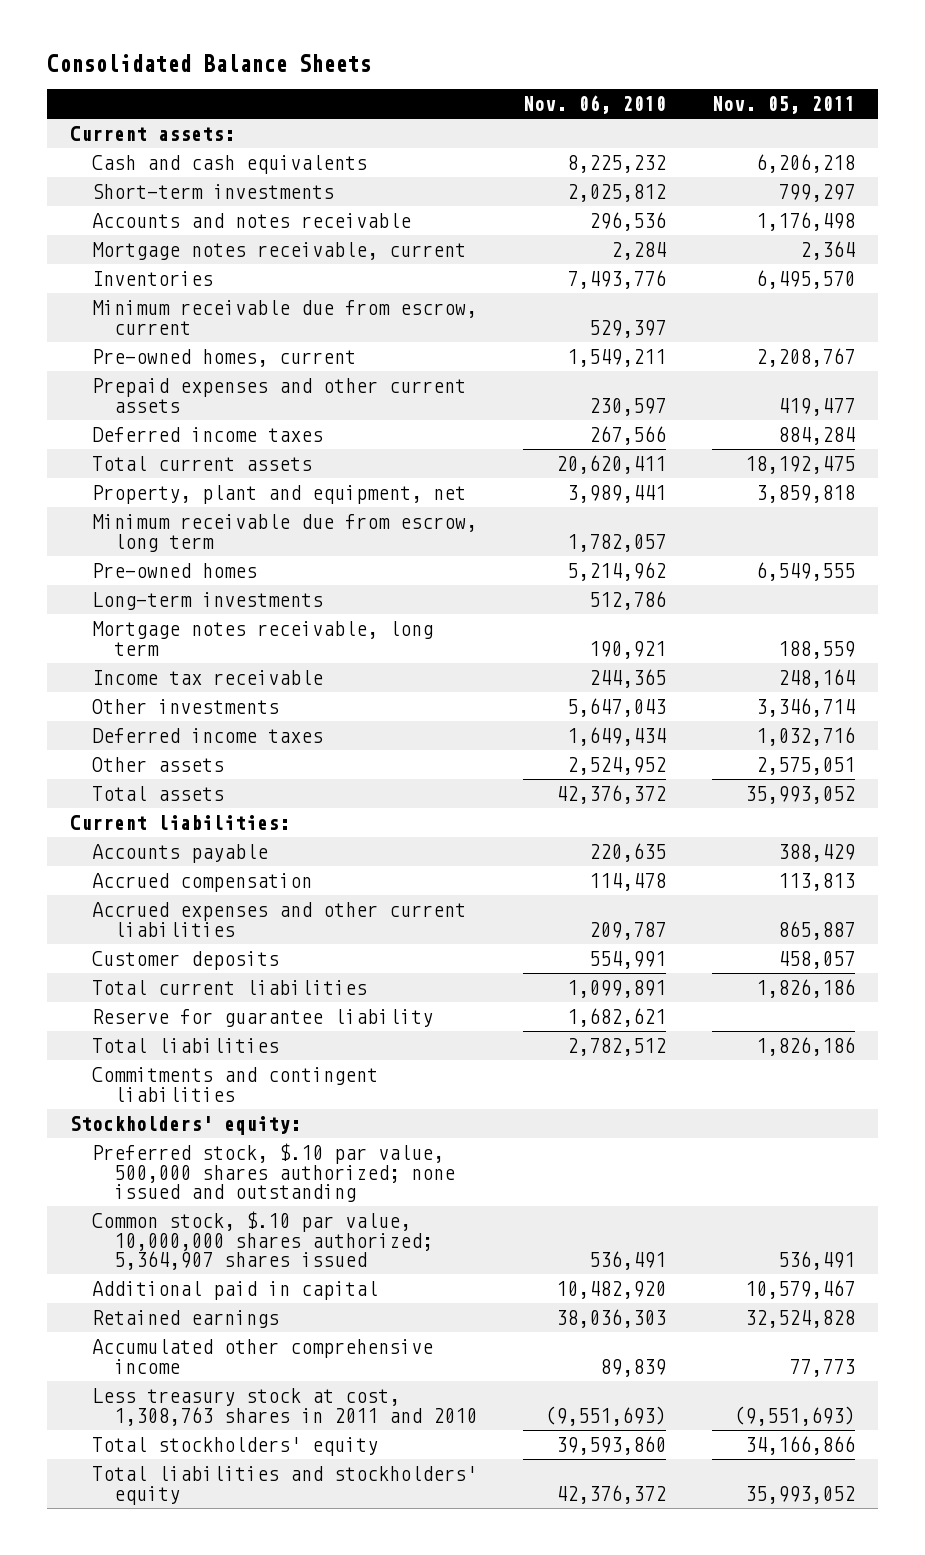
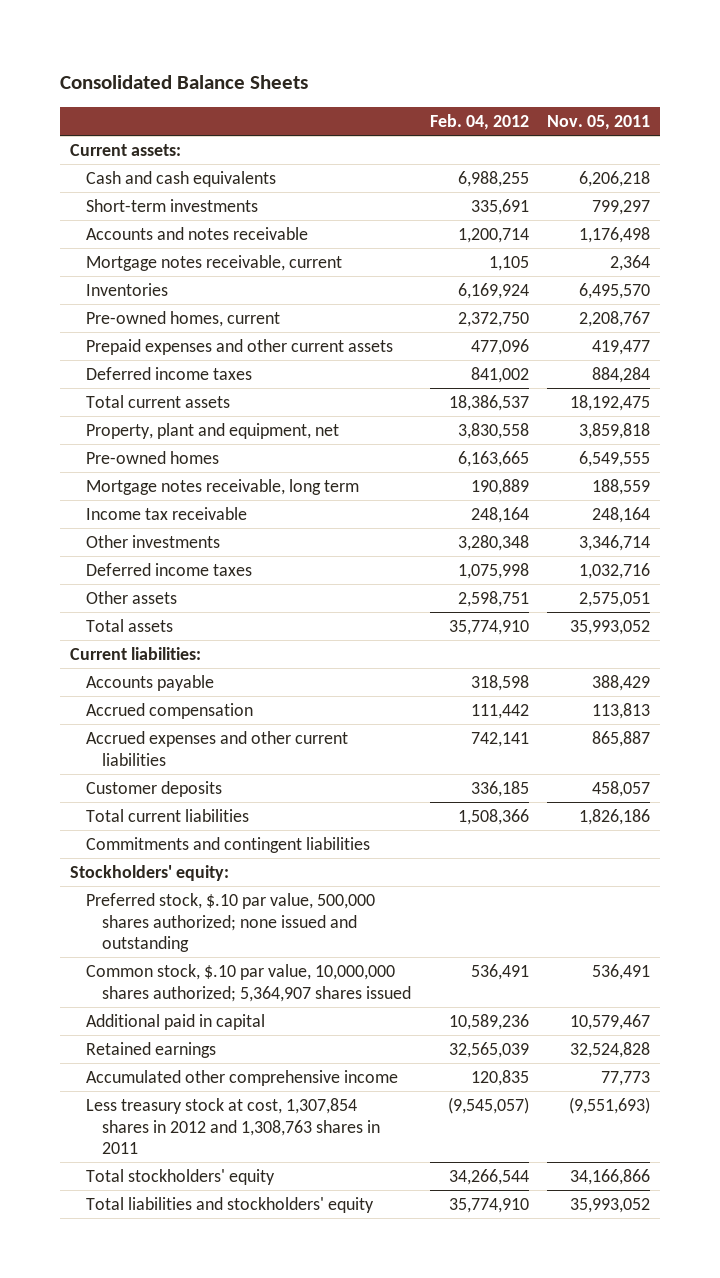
- | Nov. 06, 2010 | Nov. 05, 2011
+ | Feb. 04, 2012 | Nov. 05, 2011
- Minimum receivable due from escrow, current | 529,397 |
- Minimum receivable due from escrow, long term | 1,782,057 |
- Long-term investments | 512,786 |
- Reserve for guarantee liability | 1,682,621 |
- Total liabilities | 2,782,512 | 1,826,186
- Less treasury stock at cost, 1,308,763 shares in 2011 and 2010 | (9,551,693) | (9,551,693)
+ Less treasury stock at cost, 1,307,854 shares in 2012 and 1,308,763 shares in 2011 | (9,545,057) | (9,551,693)

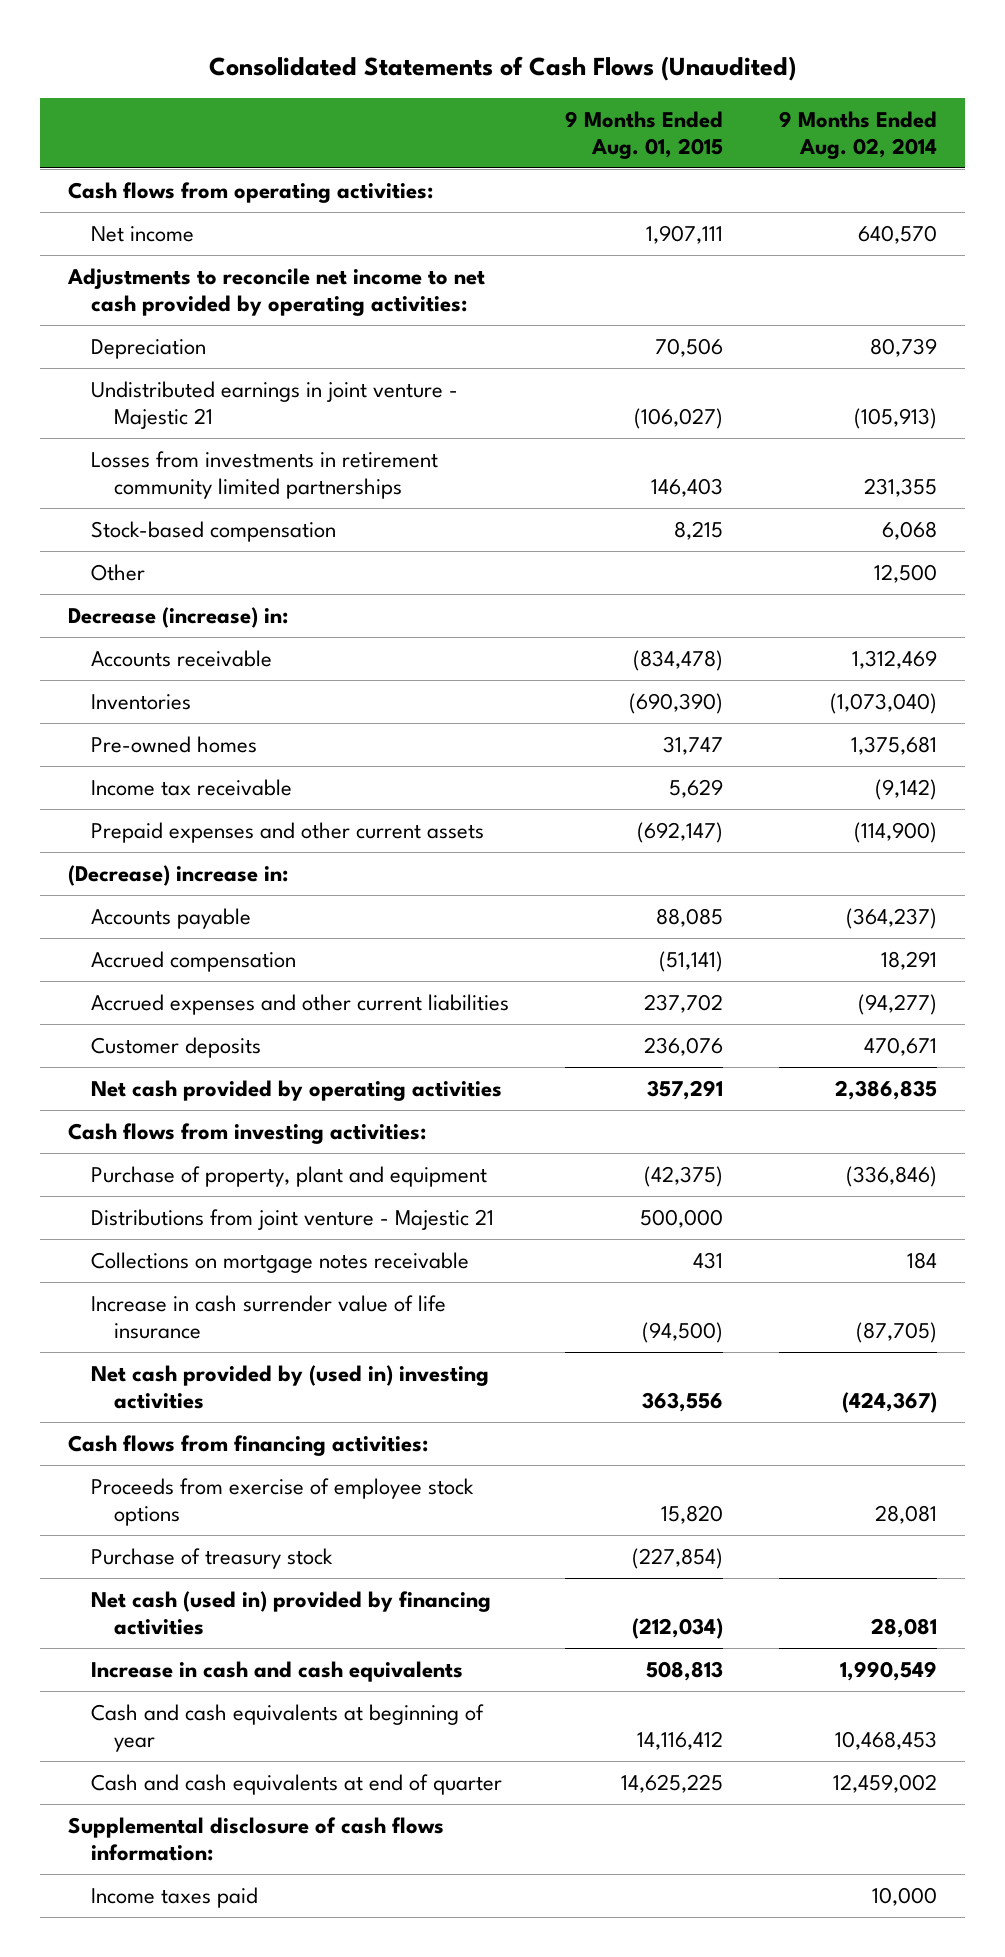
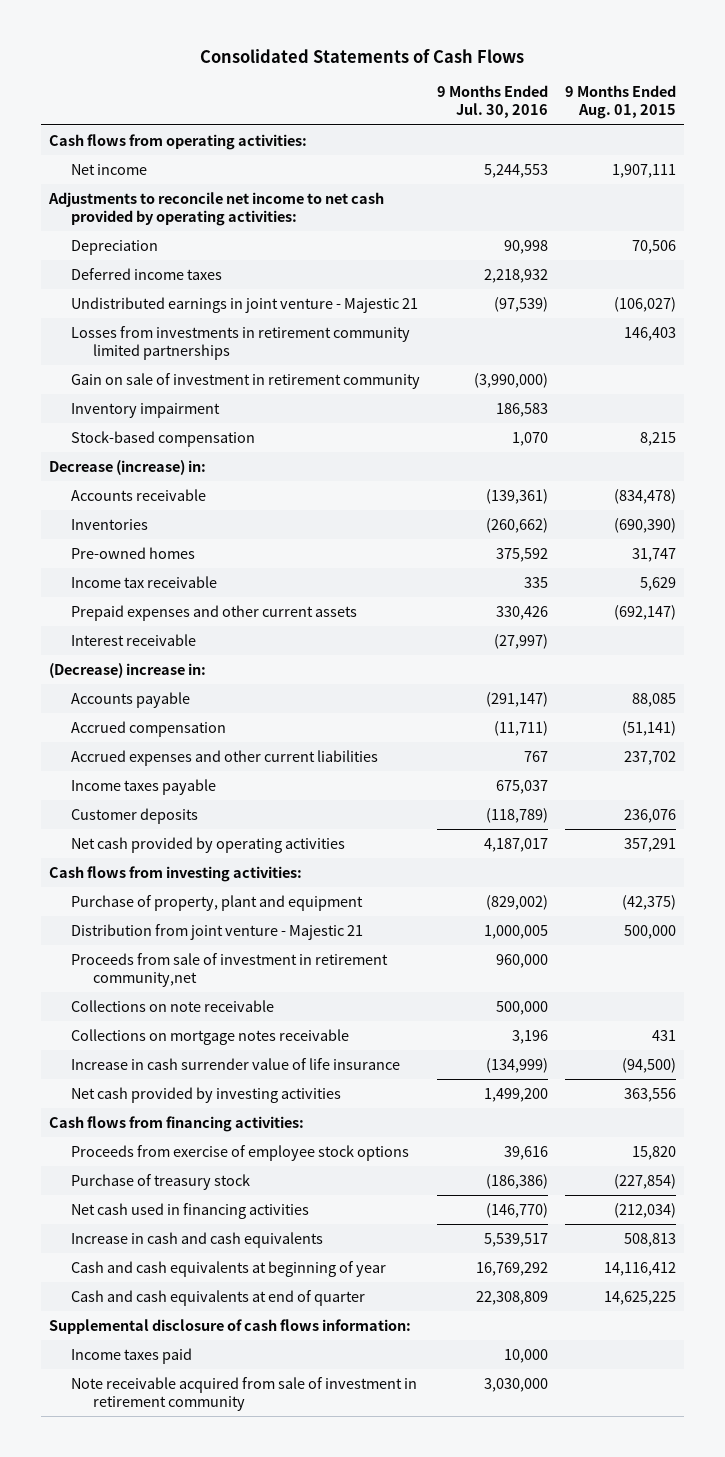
- Consolidated Statements of Cash Flows (Unaudited)
+ Consolidated Statements of Cash Flows
- | 9 Months Ended Aug. 01, 2015 | 9 Months Ended Aug. 02, 2014
+ | 9 Months Ended Jul. 30, 2016 | 9 Months Ended Aug. 01, 2015
+ Deferred income taxes | 2,218,932 |
+ Gain on sale of investment in retirement community | (3,990,000) |
+ Inventory impairment | 186,583 |
- Other | | 12,500
+ Interest receivable | (27,997) |
+ Income taxes payable | 675,037 |
- Distributions from joint venture - Majestic 21 | 500,000 |
+ Distribution from joint venture - Majestic 21 | 1,000,005 | 500,000
+ Proceeds from sale of investment in retirement community,net | 960,000 |
+ Collections on note receivable | 500,000 |
- Net cash provided by (used in) investing activities | 363,556 | (424,367)
+ Net cash provided by investing activities | 1,499,200 | 363,556
- Net cash (used in) provided by financing activities | (212,034) | 28,081
+ Net cash used in financing activities | (146,770) | (212,034)
+ Note receivable acquired from sale of investment in retirement community | 3,030,000 |

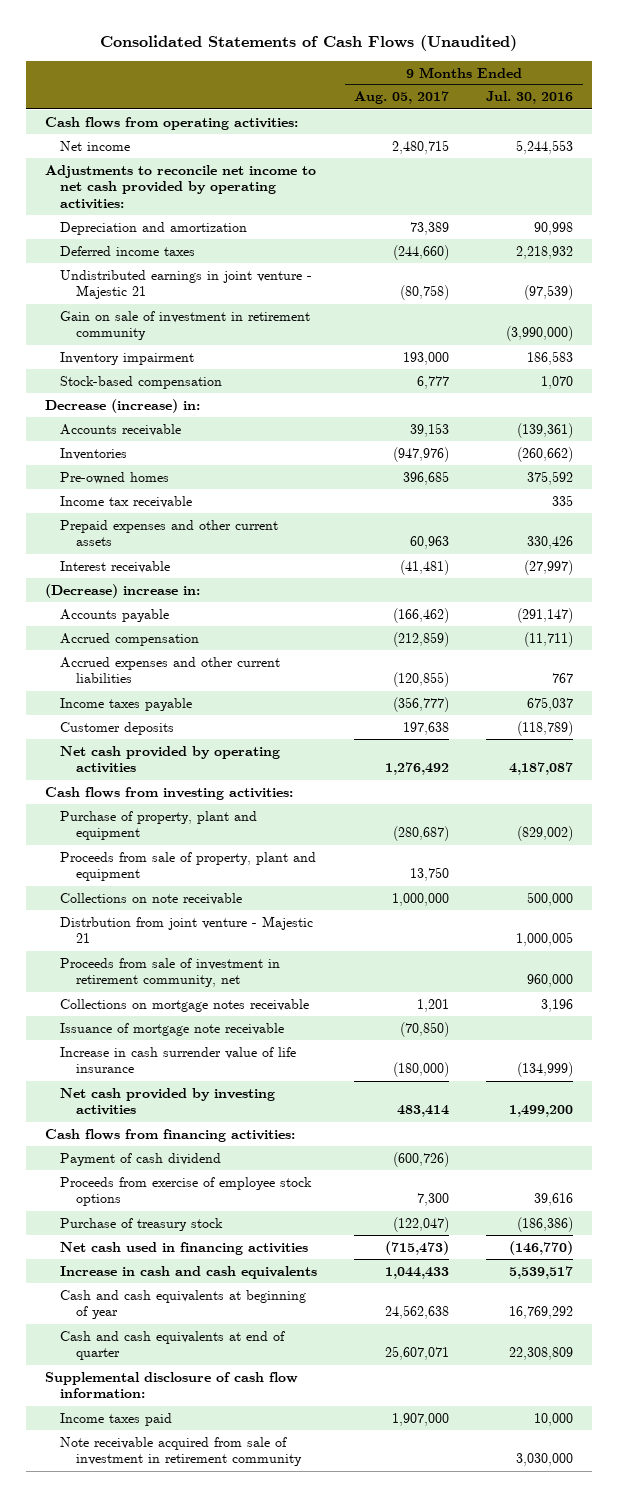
- Consolidated Statements of Cash Flows
+ Consolidated Statements of Cash Flows (Unaudited)
- | 9 Months Ended Jul. 30, 2016 | 9 Months Ended Aug. 01, 2015
+ | 9 Months Ended Aug. 05, 2017 | 9 Months Ended Jul. 30, 2016
- Depreciation | 90,998 | 70,506
+ Depreciation and amortization | 73,389 | 90,998
- Losses from investments in retirement community limited partnerships | | 146,403
- Net cash provided by operating activities | 4,187,017 | 357,291
+ Net cash provided by operating activities | 1,276,492 | 4,187,087
- Distribution from joint venture - Majestic 21 | 1,000,005 | 500,000
- Proceeds from sale of investment in retirement community,net | 960,000 |
+ Proceeds from sale of property, plant and equipment | 13,750 |
+ Distrbution from joint venture - Majestic 21 | | 1,000,005
+ Proceeds from sale of investment in retirement community, net | | 960,000
+ Issuance of mortgage note receivable | (70,850) |
+ Payment of cash dividend | (600,726) |
- Supplemental disclosure of cash flows information:
+ Supplemental disclosure of cash flow information:

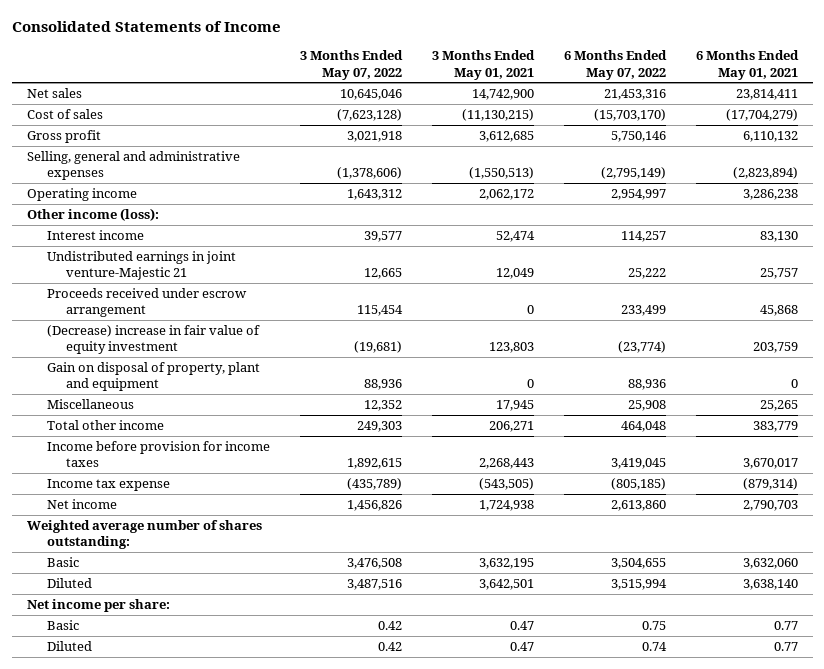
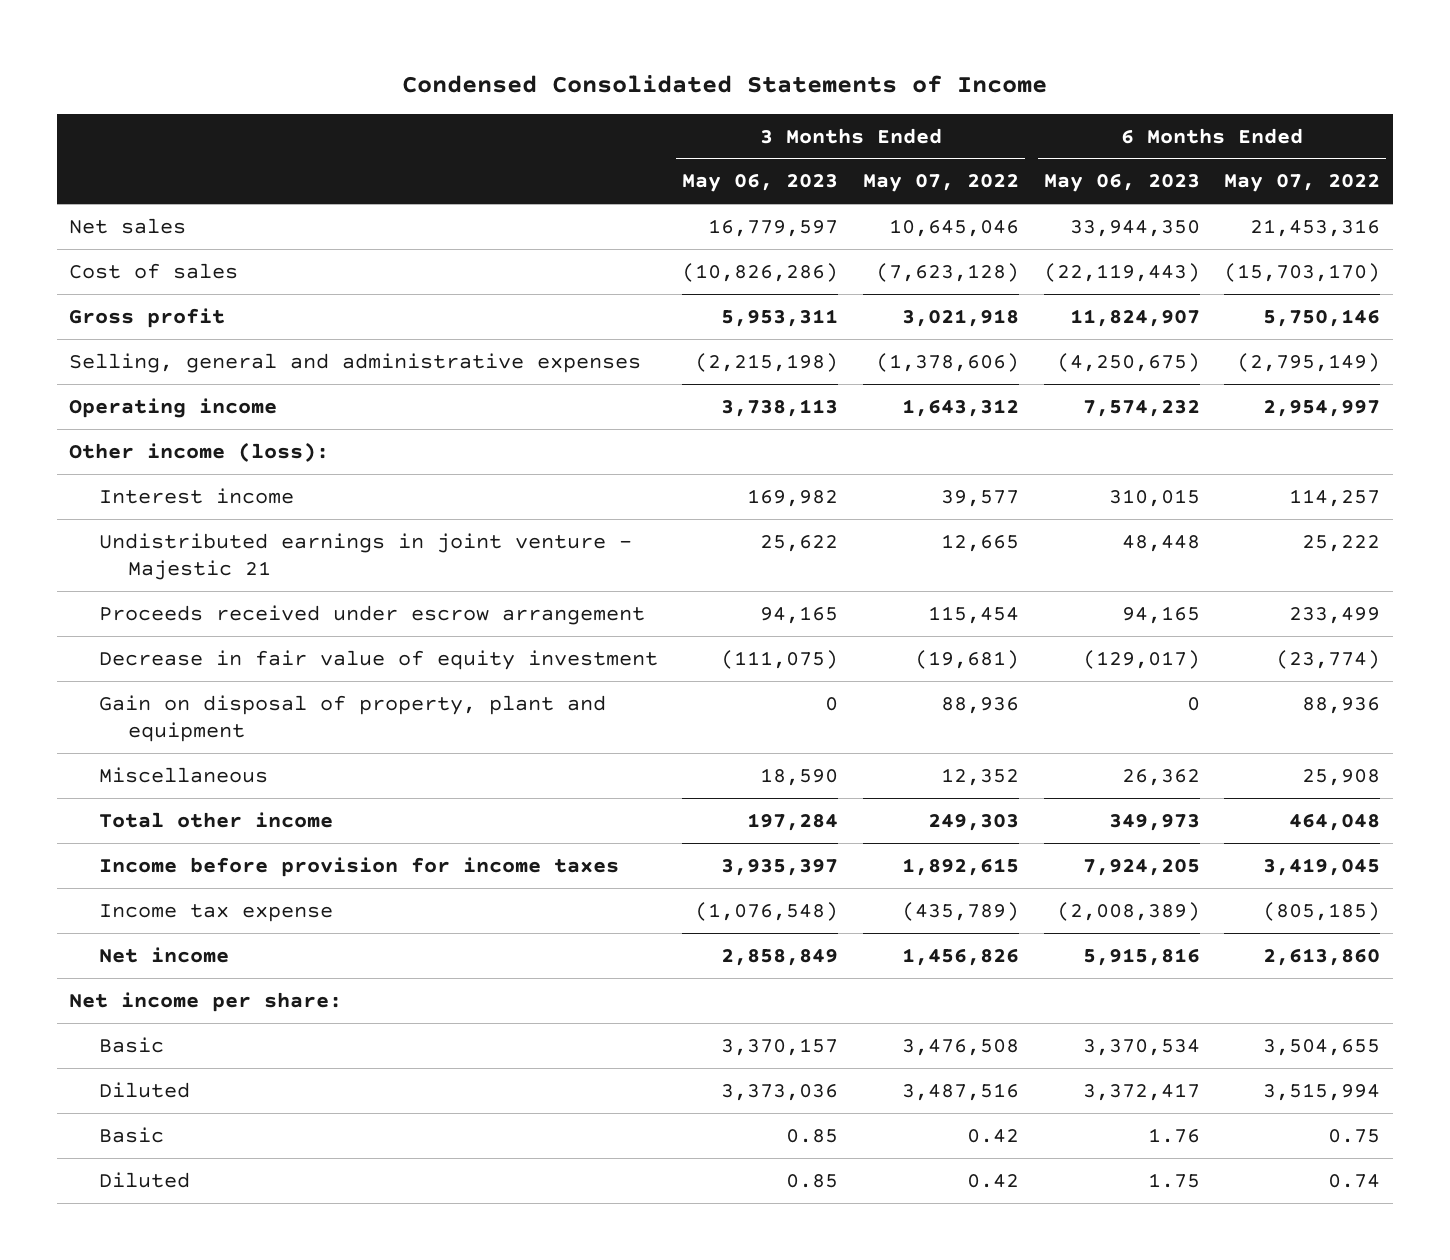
- Consolidated Statements of Income
+ Condensed Consolidated Statements of Income
- | 3 Months Ended May 07, 2022 | 3 Months Ended May 01, 2021 | 6 Months Ended May 07, 2022 | 6 Months Ended May 01, 2021
+ | 3 Months Ended May 06, 2023 | 3 Months Ended May 07, 2022 | 6 Months Ended May 06, 2023 | 6 Months Ended May 07, 2022
- Undistributed earnings in joint venture-Majestic 21 | 12,665 | 12,049 | 25,222 | 25,757
+ Undistributed earnings in joint venture - Majestic 21 | 25,622 | 12,665 | 48,448 | 25,222
- (Decrease) increase in fair value of equity investment | (19,681) | 123,803 | (23,774) | 203,759
+ Decrease in fair value of equity investment | (111,075) | (19,681) | (129,017) | (23,774)
- Weighted average number of shares outstanding:
moved up: Net income per share:

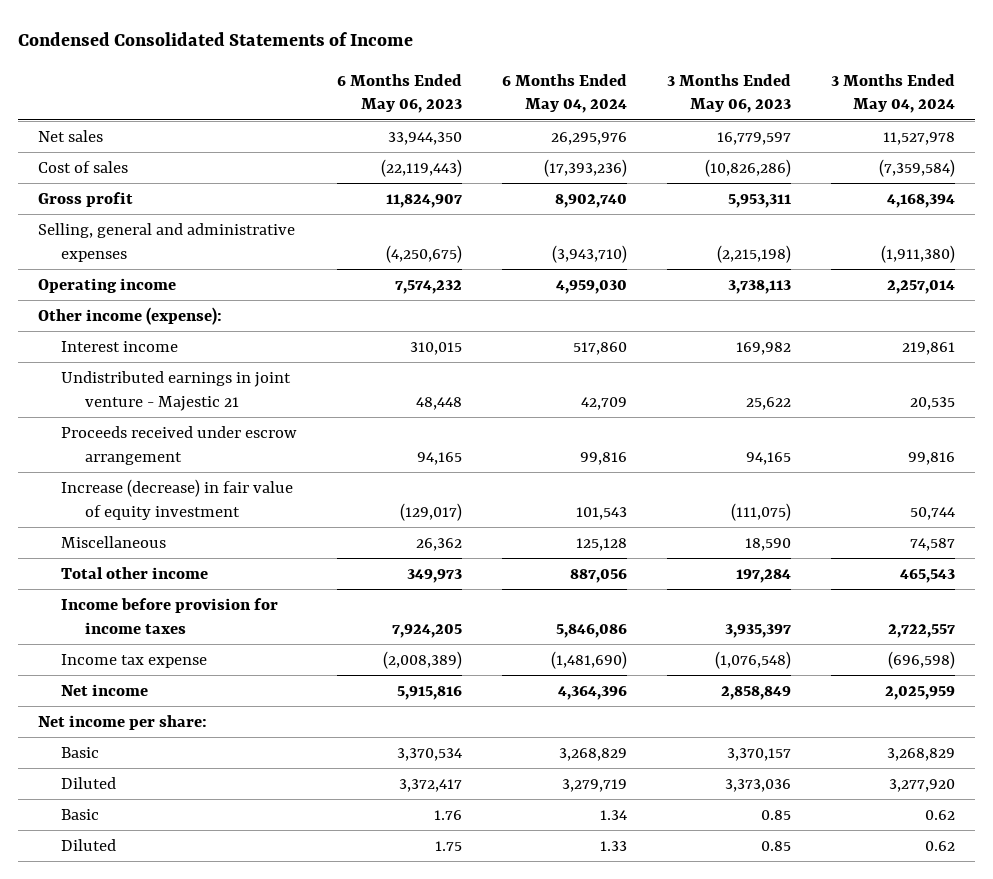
- | 3 Months Ended May 06, 2023 | 3 Months Ended May 07, 2022 | 6 Months Ended May 06, 2023 | 6 Months Ended May 07, 2022
+ | 6 Months Ended May 06, 2023 | 6 Months Ended May 04, 2024 | 3 Months Ended May 06, 2023 | 3 Months Ended May 04, 2024
- Other income (loss):
+ Other income (expense):
- Decrease in fair value of equity investment | (111,075) | (19,681) | (129,017) | (23,774)
- Gain on disposal of property, plant and equipment | 0 | 88,936 | 0 | 88,936
+ Increase (decrease) in fair value of equity investment | (129,017) | 101,543 | (111,075) | 50,744

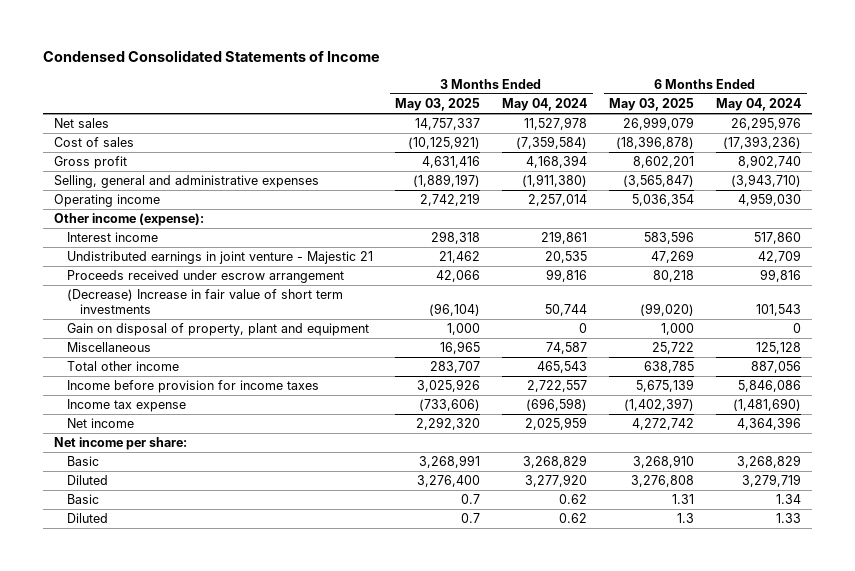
- | 6 Months Ended May 06, 2023 | 6 Months Ended May 04, 2024 | 3 Months Ended May 06, 2023 | 3 Months Ended May 04, 2024
+ | 3 Months Ended May 03, 2025 | 3 Months Ended May 04, 2024 | 6 Months Ended May 03, 2025 | 6 Months Ended May 04, 2024
- Increase (decrease) in fair value of equity investment | (129,017) | 101,543 | (111,075) | 50,744
+ (Decrease) Increase in fair value of short term investments | (96,104) | 50,744 | (99,020) | 101,543
+ Gain on disposal of property, plant and equipment | 1,000 | 0 | 1,000 | 0

